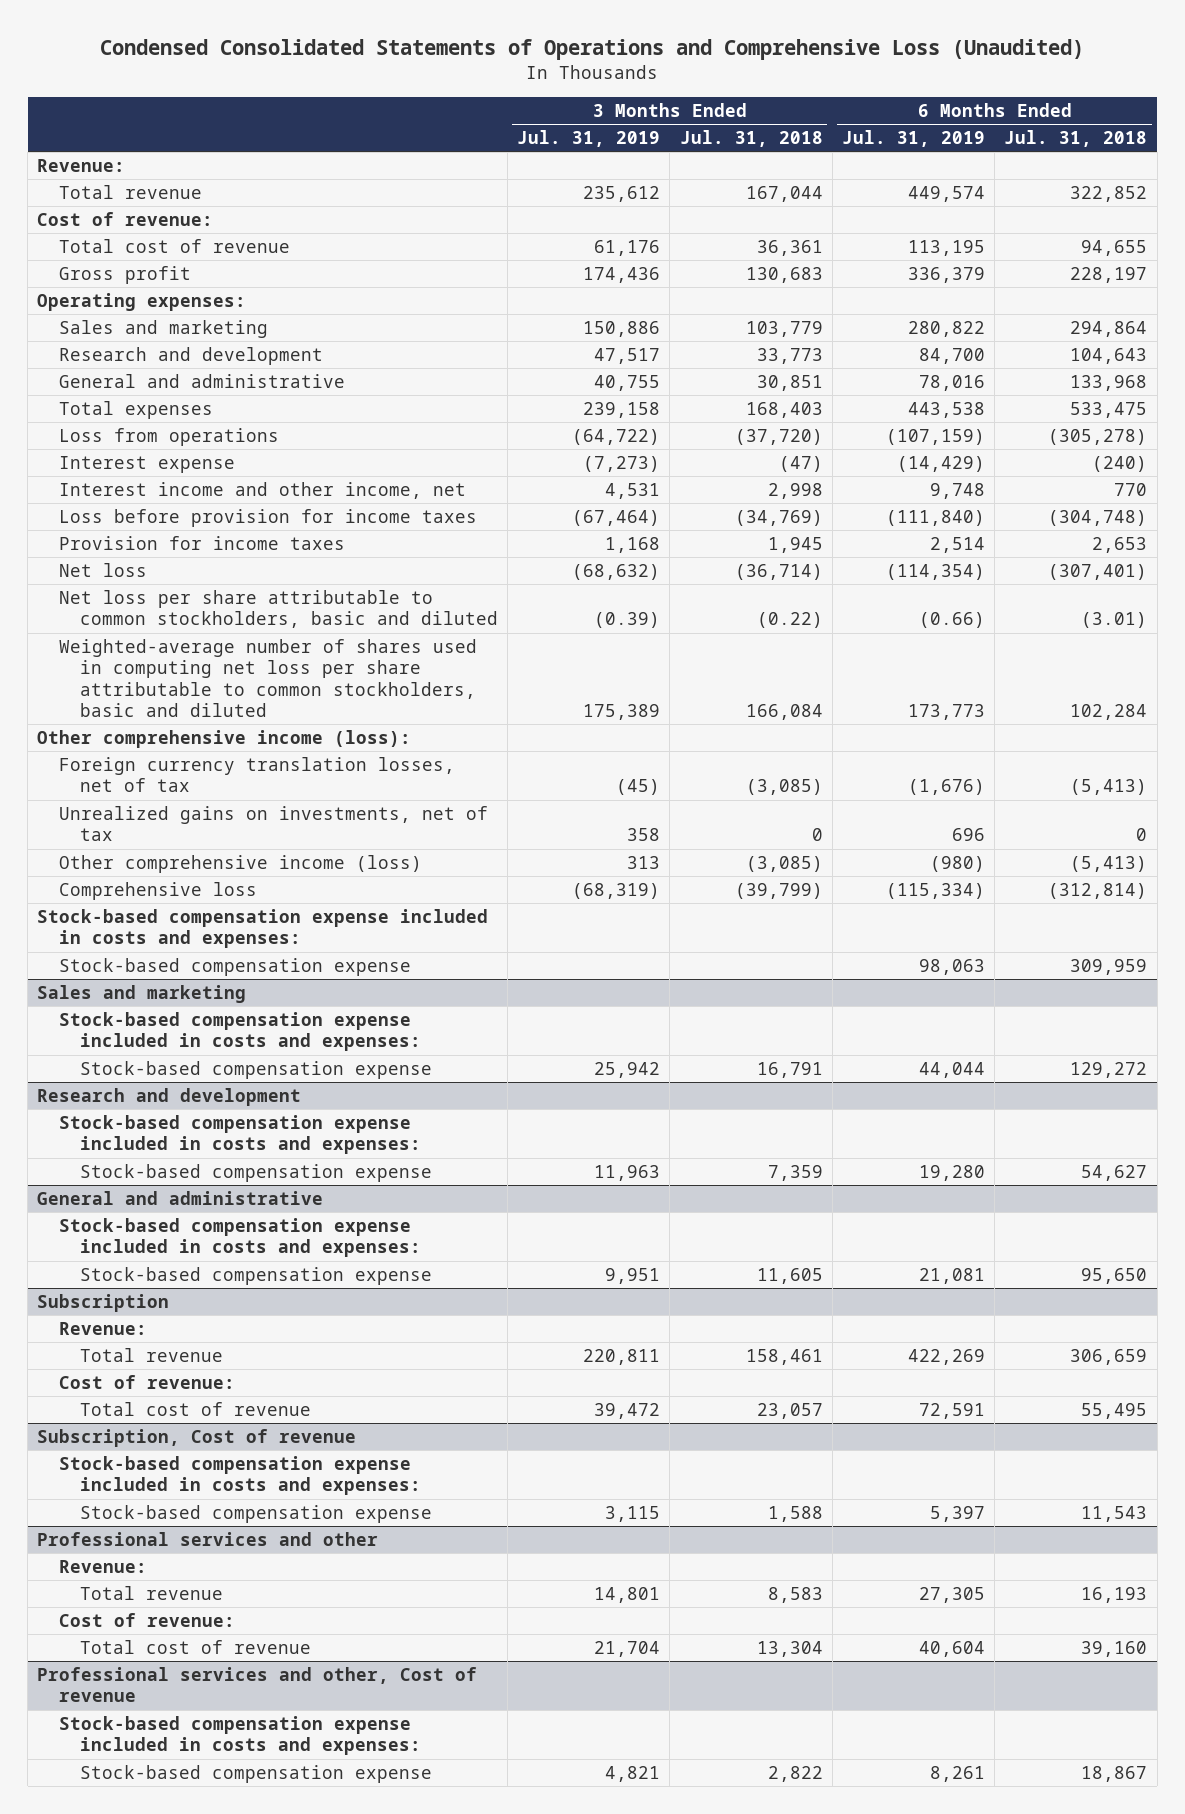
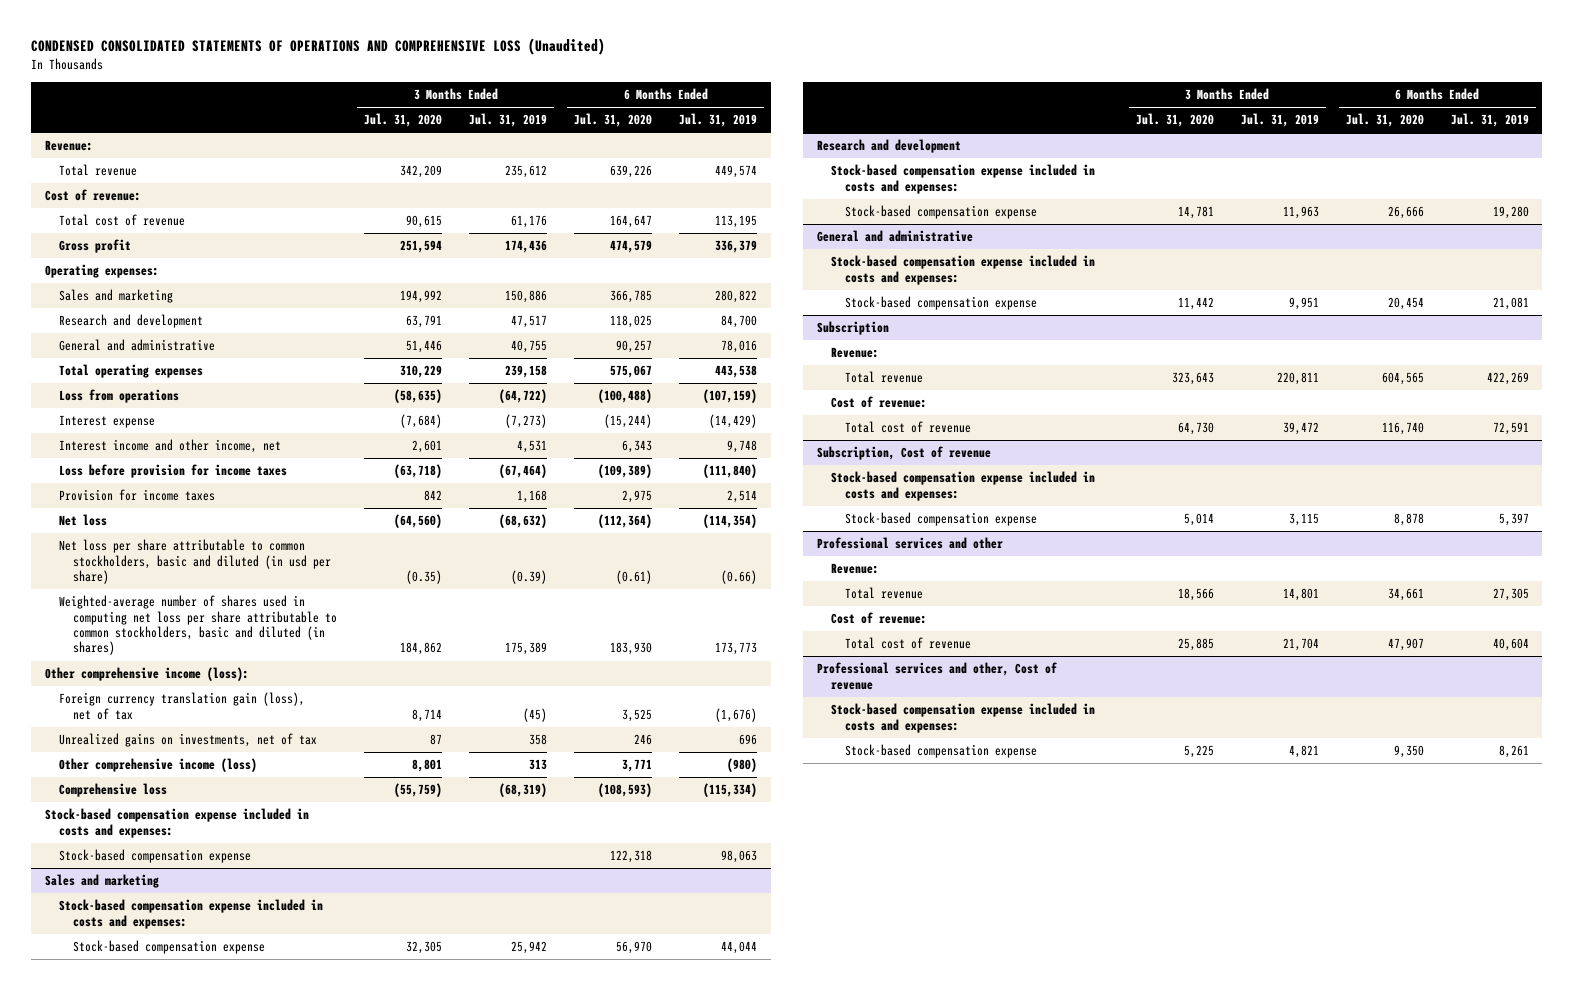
- Condensed Consolidated Statements of Operations and Comprehensive Loss (Unaudited)
+ CONDENSED CONSOLIDATED STATEMENTS OF OPERATIONS AND COMPREHENSIVE LOSS (Unaudited)
- | 3 Months Ended Jul. 31, 2019 | 3 Months Ended Jul. 31, 2018 | 6 Months Ended Jul. 31, 2019 | 6 Months Ended Jul. 31, 2018
+ | 3 Months Ended Jul. 31, 2020 | 3 Months Ended Jul. 31, 2019 | 6 Months Ended Jul. 31, 2020 | 6 Months Ended Jul. 31, 2019
- Total expenses | 239,158 | 168,403 | 443,538 | 533,475
+ Total operating expenses | 310,229 | 239,158 | 575,067 | 443,538
- Net loss per share attributable to common stockholders, basic and diluted | (0.39) | (0.22) | (0.66) | (3.01)
- Weighted-average number of shares used in computing net loss per share attributable to common stockholders, basic and diluted | 175,389 | 166,084 | 173,773 | 102,284
+ Net loss per share attributable to common stockholders, basic and diluted (in usd per share) | (0.35) | (0.39) | (0.61) | (0.66)
+ Weighted-average number of shares used in computing net loss per share attributable to common stockholders, basic and diluted (in shares) | 184,862 | 175,389 | 183,930 | 173,773
- Foreign currency translation losses, net of tax | (45) | (3,085) | (1,676) | (5,413)
+ Foreign currency translation gain (loss), net of tax | 8,714 | (45) | 3,525 | (1,676)

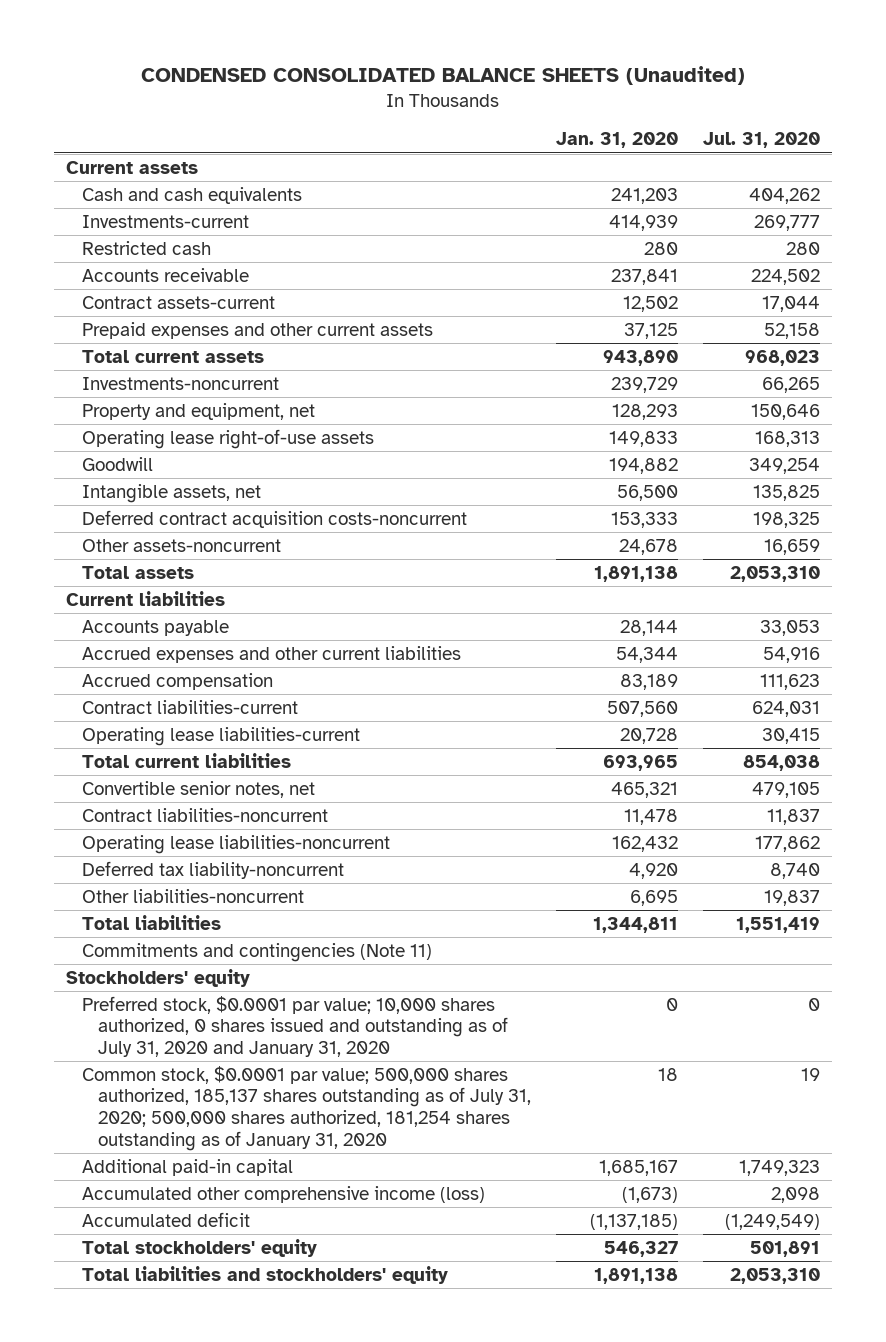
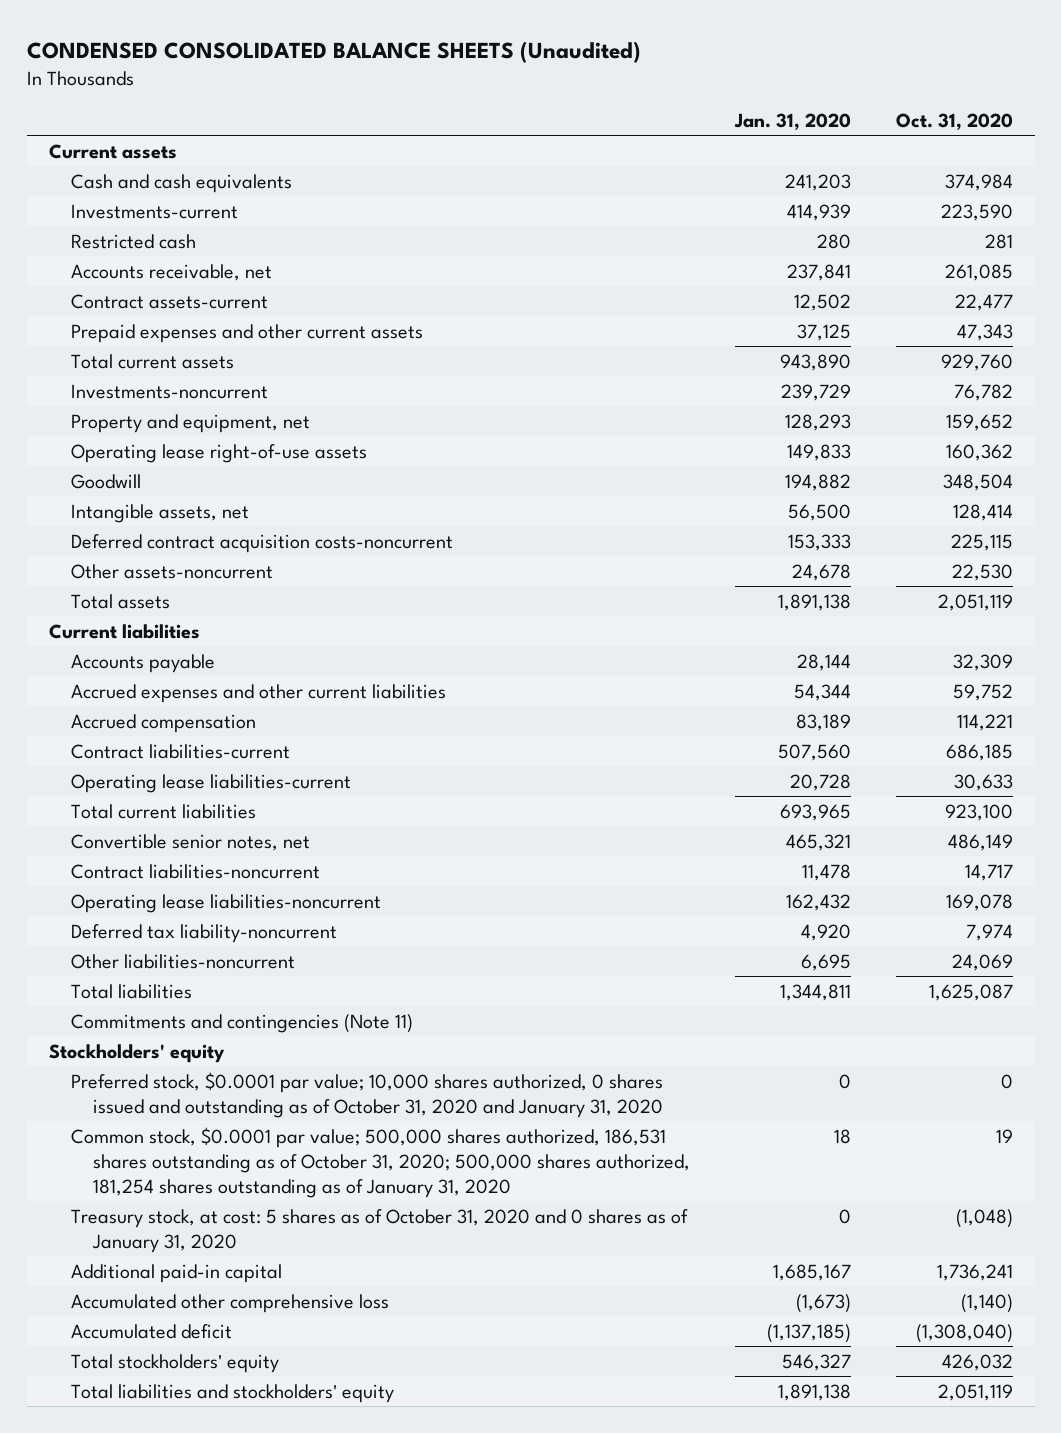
- | Jan. 31, 2020 | Jul. 31, 2020
+ | Jan. 31, 2020 | Oct. 31, 2020
- Accounts receivable | 237,841 | 224,502
+ Accounts receivable, net | 237,841 | 261,085
- Preferred stock, $0.0001 par value; 10,000 shares authorized, 0 shares issued and outstanding as of July 31, 2020 and January 31, 2020 | 0 | 0
- Common stock, $0.0001 par value; 500,000 shares authorized, 185,137 shares outstanding as of July 31, 2020; 500,000 shares authorized, 181,254 shares outstanding as of January 31, 2020 | 18 | 19
+ Preferred stock, $0.0001 par value; 10,000 shares authorized, 0 shares issued and outstanding as of October 31, 2020 and January 31, 2020 | 0 | 0
+ Common stock, $0.0001 par value; 500,000 shares authorized, 186,531 shares outstanding as of October 31, 2020; 500,000 shares authorized, 181,254 shares outstanding as of January 31, 2020 | 18 | 19
+ Treasury stock, at cost: 5 shares as of October 31, 2020 and 0 shares as of January 31, 2020 | 0 | (1,048)
- Accumulated other comprehensive income (loss) | (1,673) | 2,098
+ Accumulated other comprehensive loss | (1,673) | (1,140)

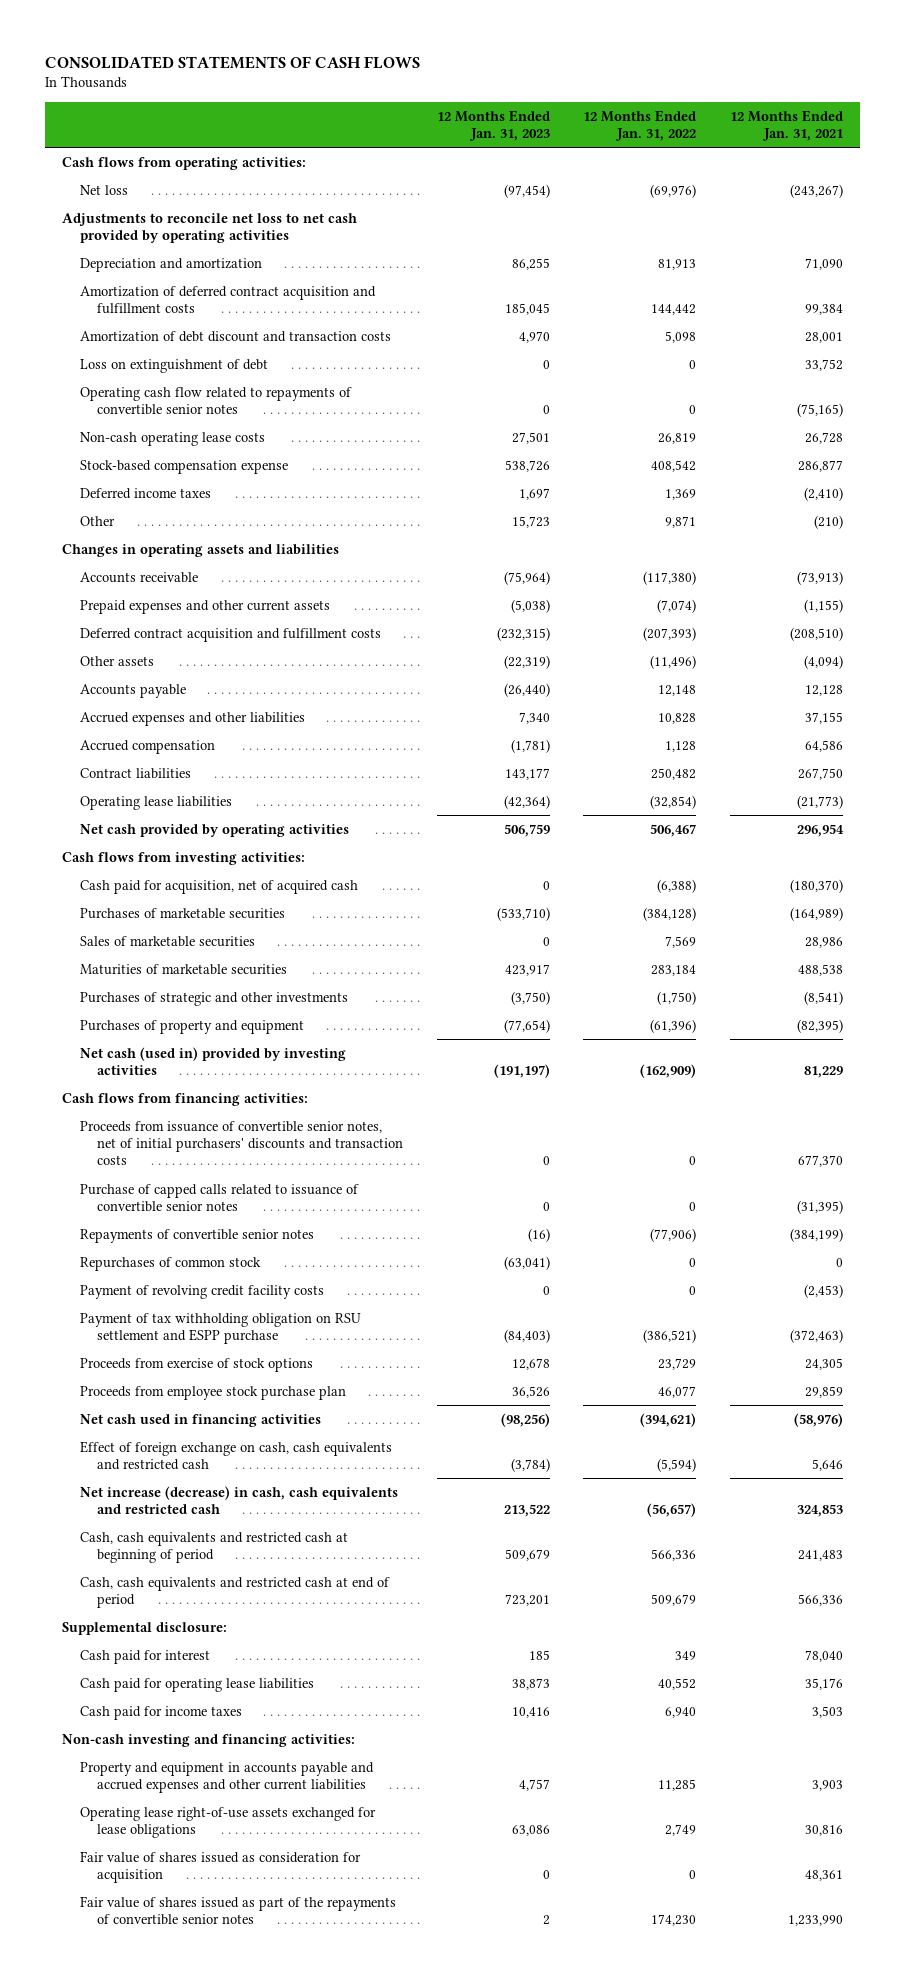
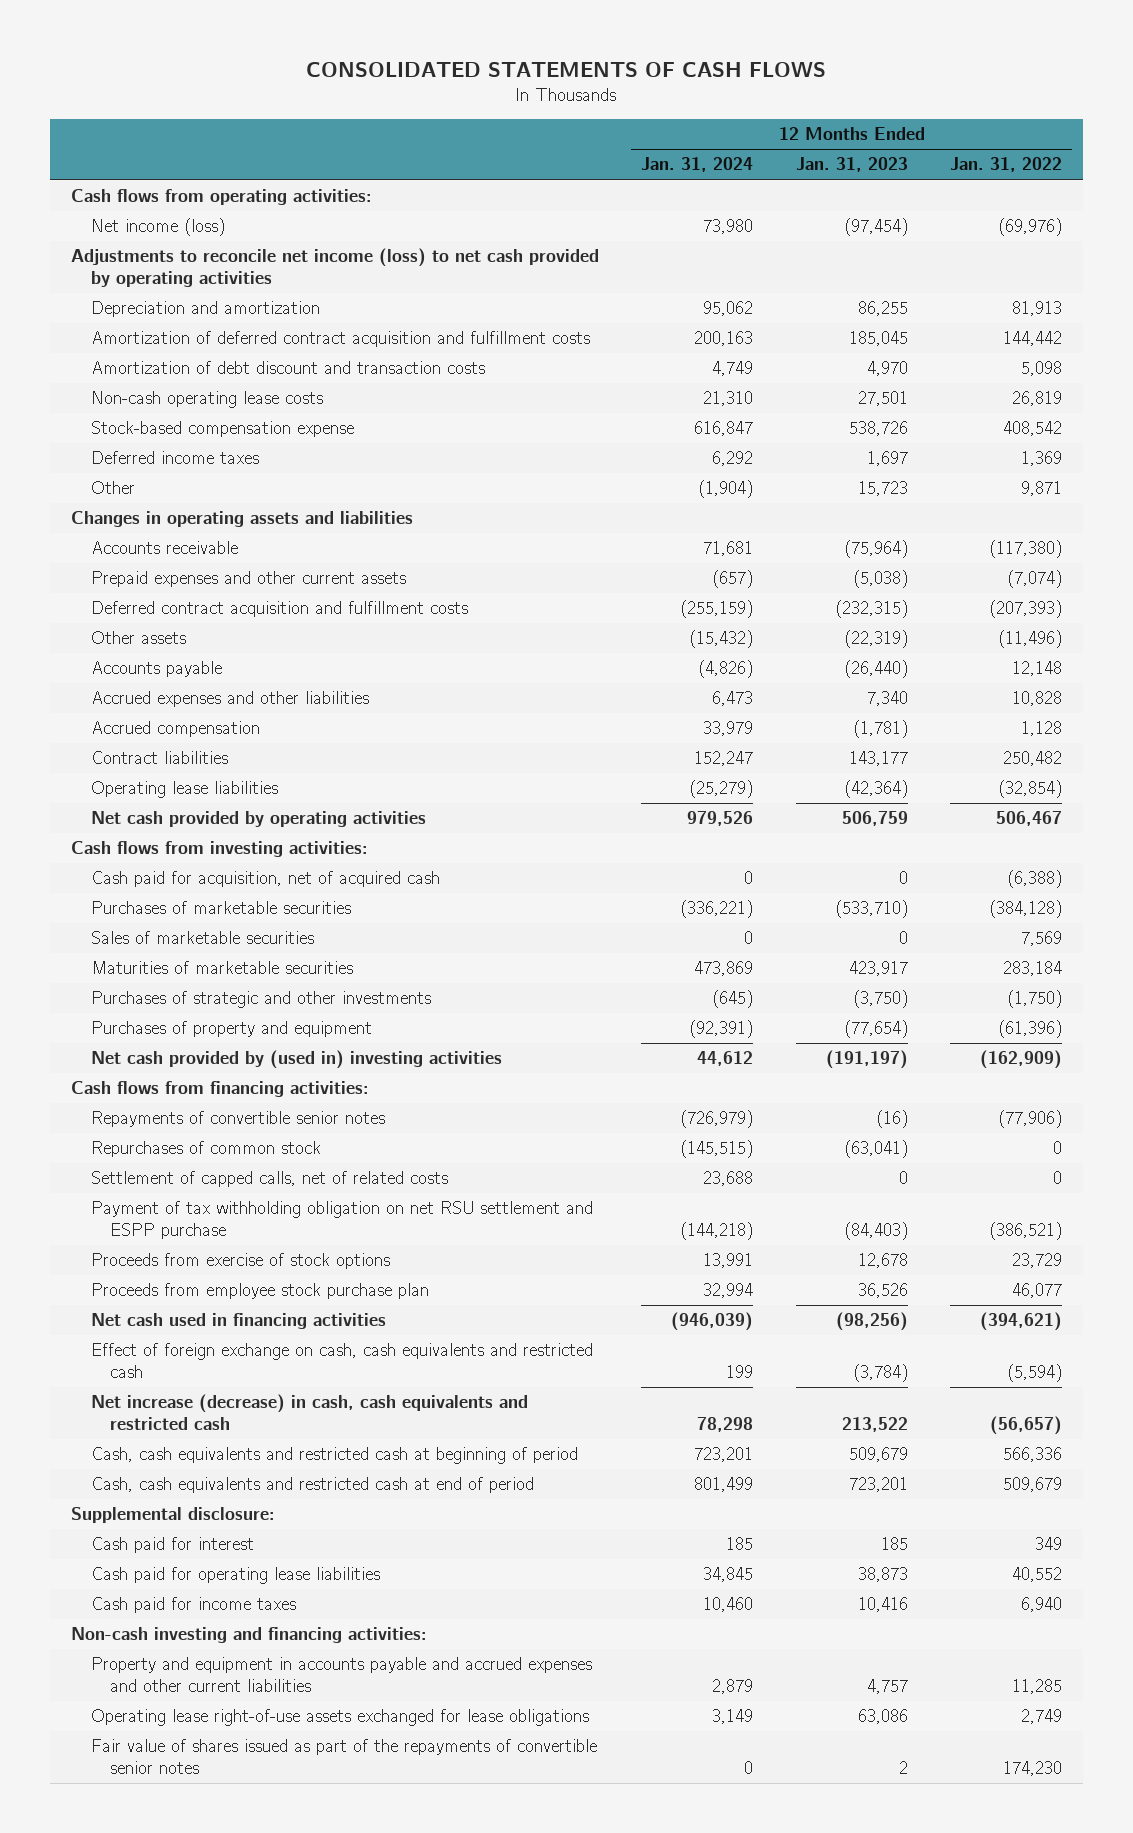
- | 12 Months Ended Jan. 31, 2023 | 12 Months Ended Jan. 31, 2022 | 12 Months Ended Jan. 31, 2021
+ | 12 Months Ended Jan. 31, 2024 | 12 Months Ended Jan. 31, 2023 | 12 Months Ended Jan. 31, 2022
- Net loss | (97,454) | (69,976) | (243,267)
- Adjustments to reconcile net loss to net cash provided by operating activities
+ Net income (loss) | 73,980 | (97,454) | (69,976)
+ Adjustments to reconcile net income (loss) to net cash provided by operating activities
- Loss on extinguishment of debt | 0 | 0 | 33,752
- Operating cash flow related to repayments of convertible senior notes | 0 | 0 | (75,165)
- Net cash (used in) provided by investing activities | (191,197) | (162,909) | 81,229
+ Net cash provided by (used in) investing activities | 44,612 | (191,197) | (162,909)
- Proceeds from issuance of convertible senior notes, net of initial purchasers' discounts and transaction costs | 0 | 0 | 677,370
- Purchase of capped calls related to issuance of convertible senior notes | 0 | 0 | (31,395)
- Payment of revolving credit facility costs | 0 | 0 | (2,453)
- Payment of tax withholding obligation on RSU settlement and ESPP purchase | (84,403) | (386,521) | (372,463)
+ Settlement of capped calls, net of related costs | 23,688 | 0 | 0
+ Payment of tax withholding obligation on net RSU settlement and ESPP purchase | (144,218) | (84,403) | (386,521)
- Fair value of shares issued as consideration for acquisition | 0 | 0 | 48,361

